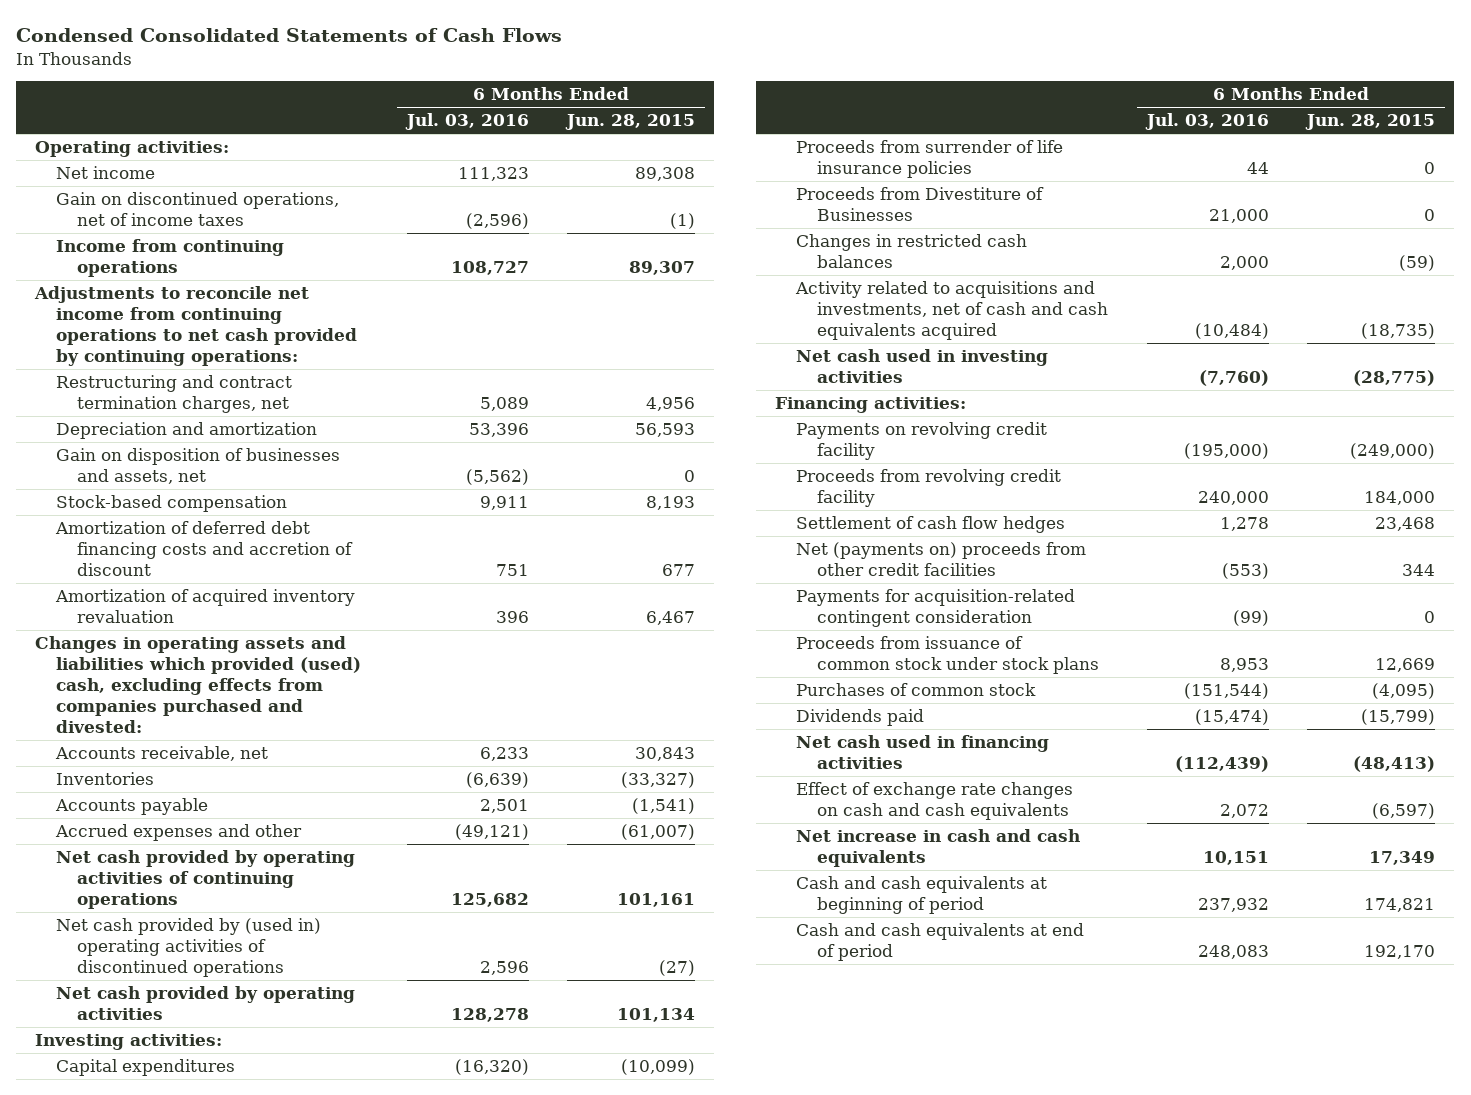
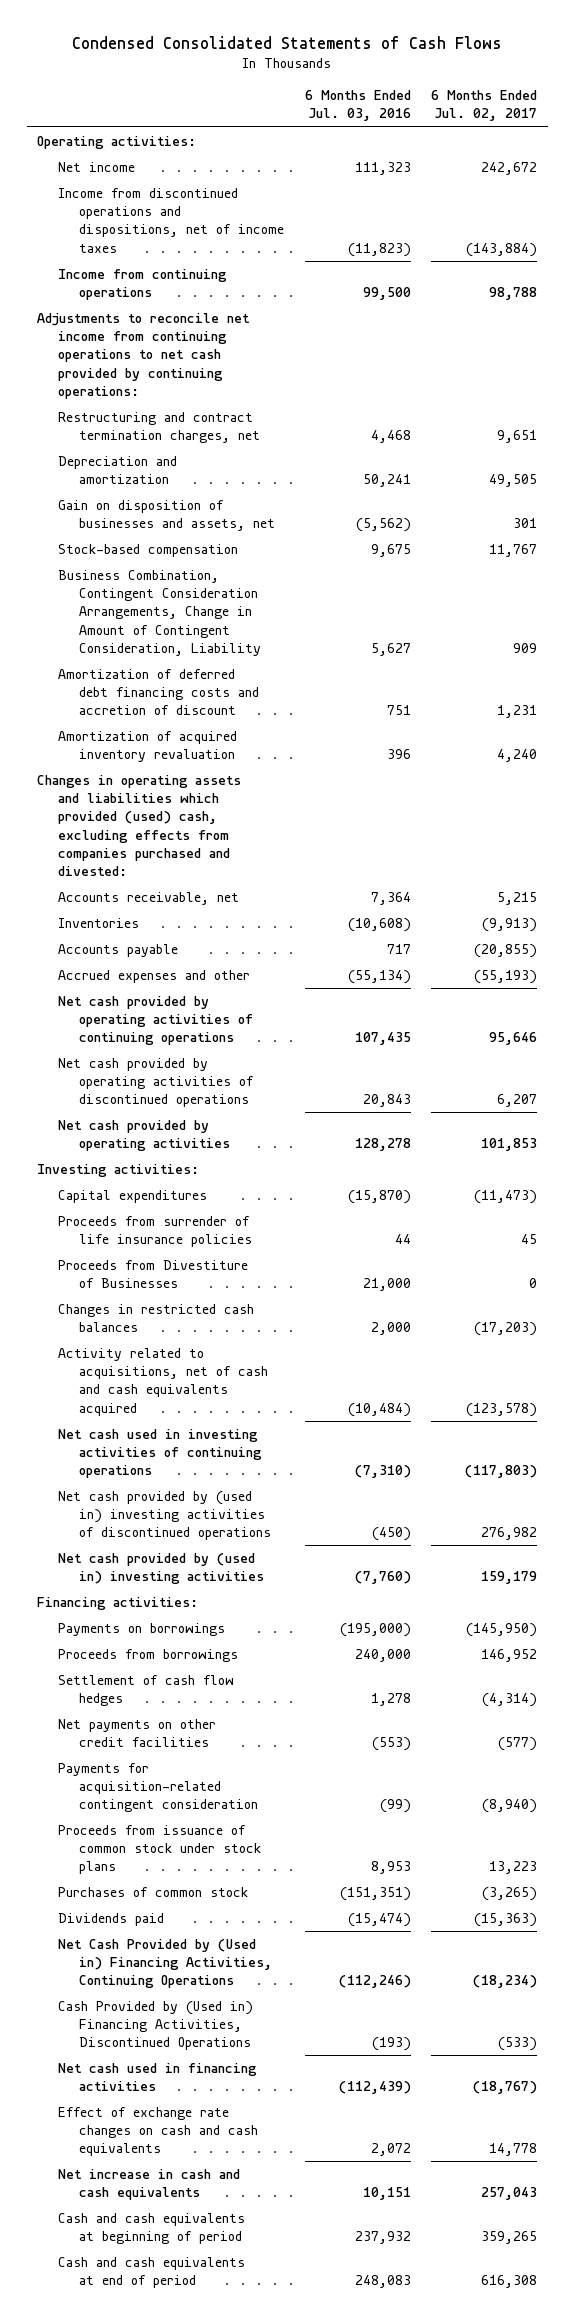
- | 6 Months Ended Jul. 03, 2016 | 6 Months Ended Jun. 28, 2015
+ | 6 Months Ended Jul. 03, 2016 | 6 Months Ended Jul. 02, 2017
- Gain on discontinued operations, net of income taxes | (2,596) | (1)
- Income from continuing operations | 108,727 | 89,307
+ Income from discontinued operations and dispositions, net of income taxes | (11,823) | (143,884)
+ Income from continuing operations | 99,500 | 98,788
- Restructuring and contract termination charges, net | 5,089 | 4,956
- Depreciation and amortization | 53,396 | 56,593
+ Restructuring and contract termination charges, net | 4,468 | 9,651
+ Depreciation and amortization | 50,241 | 49,505
- Stock-based compensation | 9,911 | 8,193
+ Stock-based compensation | 9,675 | 11,767
+ Business Combination, Contingent Consideration Arrangements, Change in Amount of Contingent Consideration, Liability | 5,627 | 909
- Accounts receivable, net | 6,233 | 30,843
- Inventories | (6,639) | (33,327)
- Accounts payable | 2,501 | (1,541)
- Accrued expenses and other | (49,121) | (61,007)
- Net cash provided by operating activities of continuing operations | 125,682 | 101,161
- Net cash provided by (used in) operating activities of discontinued operations | 2,596 | (27)
+ Accounts receivable, net | 7,364 | 5,215
+ Inventories | (10,608) | (9,913)
+ Accounts payable | 717 | (20,855)
+ Accrued expenses and other | (55,134) | (55,193)
+ Net cash provided by operating activities of continuing operations | 107,435 | 95,646
+ Net cash provided by operating activities of discontinued operations | 20,843 | 6,207
- Capital expenditures | (16,320) | (10,099)
+ Capital expenditures | (15,870) | (11,473)
- Activity related to acquisitions and investments, net of cash and cash equivalents acquired | (10,484) | (18,735)
- Net cash used in investing activities | (7,760) | (28,775)
+ Activity related to acquisitions, net of cash and cash equivalents acquired | (10,484) | (123,578)
+ Net cash used in investing activities of continuing operations | (7,310) | (117,803)
+ Net cash provided by (used in) investing activities of discontinued operations | (450) | 276,982
+ Net cash provided by (used in) investing activities | (7,760) | 159,179
- Payments on revolving credit facility | (195,000) | (249,000)
- Proceeds from revolving credit facility | 240,000 | 184,000
+ Payments on borrowings | (195,000) | (145,950)
+ Proceeds from borrowings | 240,000 | 146,952
- Net (payments on) proceeds from other credit facilities | (553) | 344
+ Net payments on other credit facilities | (553) | (577)
- Purchases of common stock | (151,544) | (4,095)
+ Purchases of common stock | (151,351) | (3,265)
+ Net Cash Provided by (Used in) Financing Activities, Continuing Operations | (112,246) | (18,234)
+ Cash Provided by (Used in) Financing Activities, Discontinued Operations | (193) | (533)

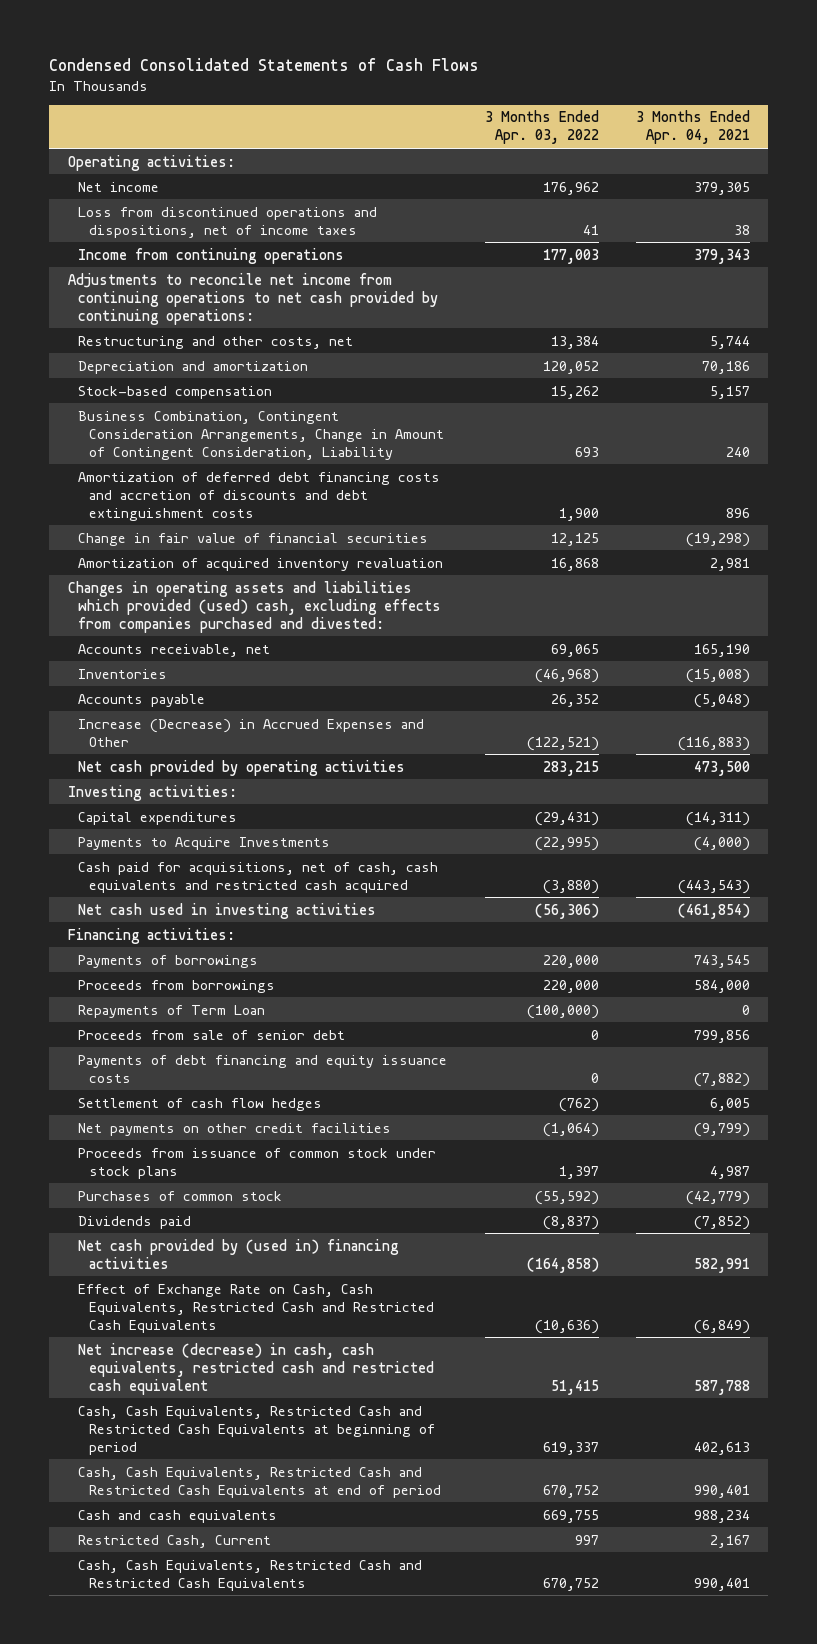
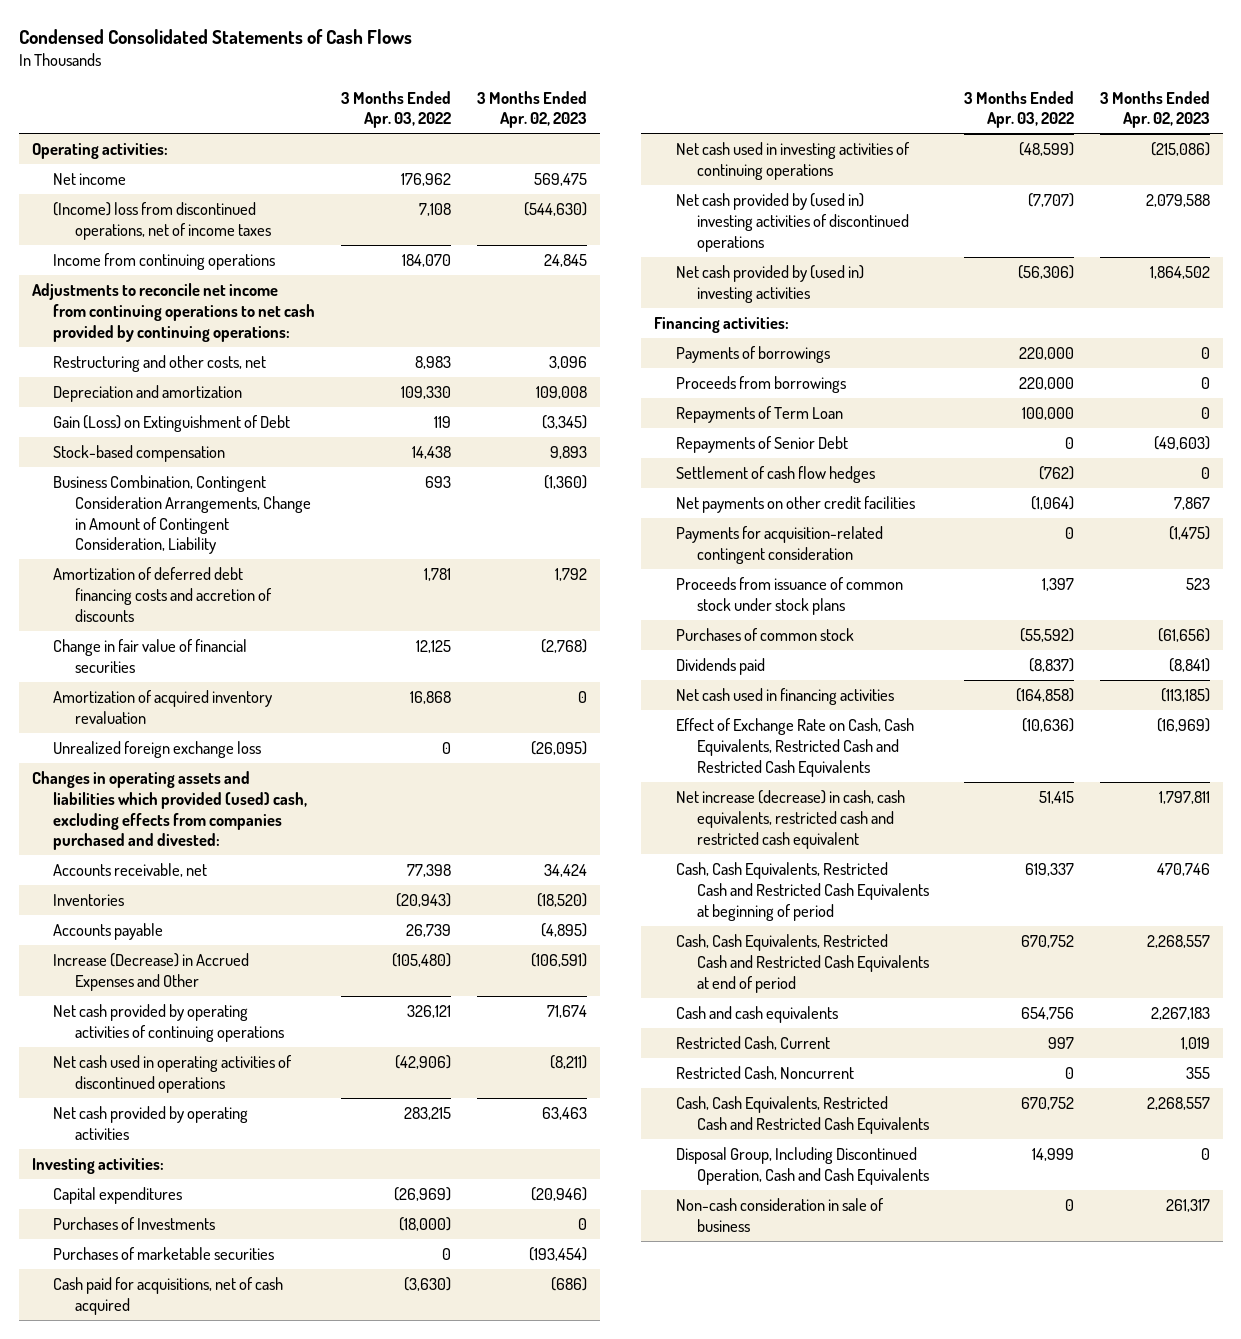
- | 3 Months Ended Apr. 03, 2022 | 3 Months Ended Apr. 04, 2021
+ | 3 Months Ended Apr. 03, 2022 | 3 Months Ended Apr. 02, 2023
- Loss from discontinued operations and dispositions, net of income taxes | 41 | 38
- Income from continuing operations | 177,003 | 379,343
+ (Income) loss from discontinued operations, net of income taxes | 7,108 | (544,630)
+ Income from continuing operations | 184,070 | 24,845
- Restructuring and other costs, net | 13,384 | 5,744
- Depreciation and amortization | 120,052 | 70,186
- Stock-based compensation | 15,262 | 5,157
+ Restructuring and other costs, net | 8,983 | 3,096
+ Depreciation and amortization | 109,330 | 109,008
+ Gain (Loss) on Extinguishment of Debt | 119 | (3,345)
+ Stock-based compensation | 14,438 | 9,893
- Amortization of deferred debt financing costs and accretion of discounts and debt extinguishment costs | 1,900 | 896
+ Amortization of deferred debt financing costs and accretion of discounts | 1,781 | 1,792
+ Unrealized foreign exchange loss | 0 | (26,095)
- Accounts receivable, net | 69,065 | 165,190
- Inventories | (46,968) | (15,008)
- Accounts payable | 26,352 | (5,048)
- Increase (Decrease) in Accrued Expenses and Other | (122,521) | (116,883)
+ Accounts receivable, net | 77,398 | 34,424
+ Inventories | (20,943) | (18,520)
+ Accounts payable | 26,739 | (4,895)
+ Increase (Decrease) in Accrued Expenses and Other | (105,480) | (106,591)
+ Net cash provided by operating activities of continuing operations | 326,121 | 71,674
+ Net cash used in operating activities of discontinued operations | (42,906) | (8,211)
- Capital expenditures | (29,431) | (14,311)
- Payments to Acquire Investments | (22,995) | (4,000)
- Cash paid for acquisitions, net of cash, cash equivalents and restricted cash acquired | (3,880) | (443,543)
- Net cash used in investing activities | (56,306) | (461,854)
+ Capital expenditures | (26,969) | (20,946)
+ Purchases of Investments | (18,000) | 0
+ Purchases of marketable securities | 0 | (193,454)
+ Cash paid for acquisitions, net of cash acquired | (3,630) | (686)
+ Net cash used in investing activities of continuing operations | (48,599) | (215,086)
+ Net cash provided by (used in) investing activities of discontinued operations | (7,707) | 2,079,588
+ Net cash provided by (used in) investing activities | (56,306) | 1,864,502
- Repayments of Term Loan | (100,000) | 0
- Proceeds from sale of senior debt | 0 | 799,856
- Payments of debt financing and equity issuance costs | 0 | (7,882)
+ Repayments of Term Loan | 100,000 | 0
+ Repayments of Senior Debt | 0 | (49,603)
+ Payments for acquisition-related contingent consideration | 0 | (1,475)
- Net cash provided by (used in) financing activities | (164,858) | 582,991
+ Net cash used in financing activities | (164,858) | (113,185)
- Cash and cash equivalents | 669,755 | 988,234
+ Cash and cash equivalents | 654,756 | 2,267,183
+ Restricted Cash, Noncurrent | 0 | 355
+ Disposal Group, Including Discontinued Operation, Cash and Cash Equivalents | 14,999 | 0
+ Non-cash consideration in sale of business | 0 | 261,317

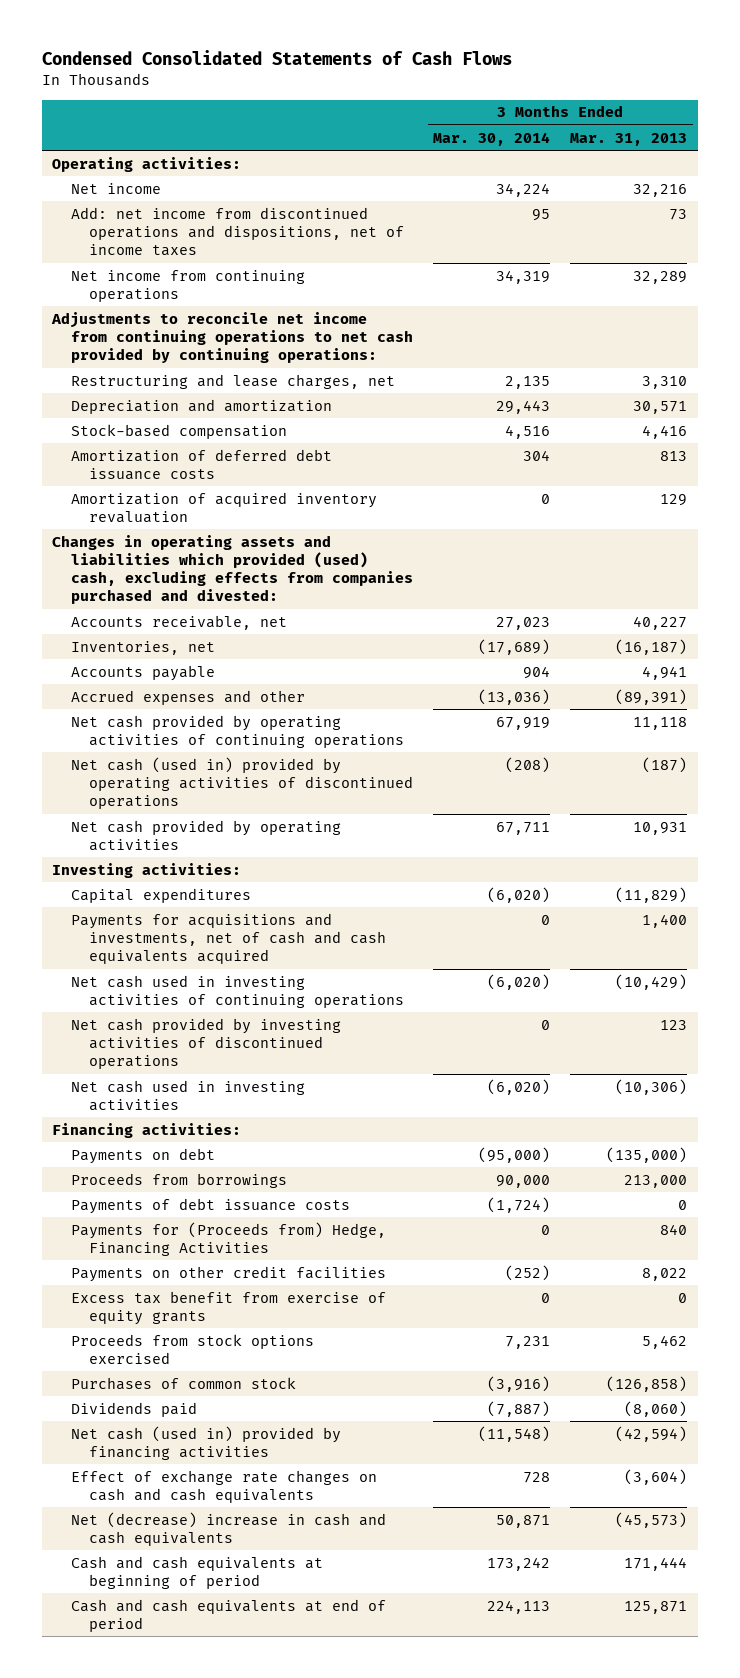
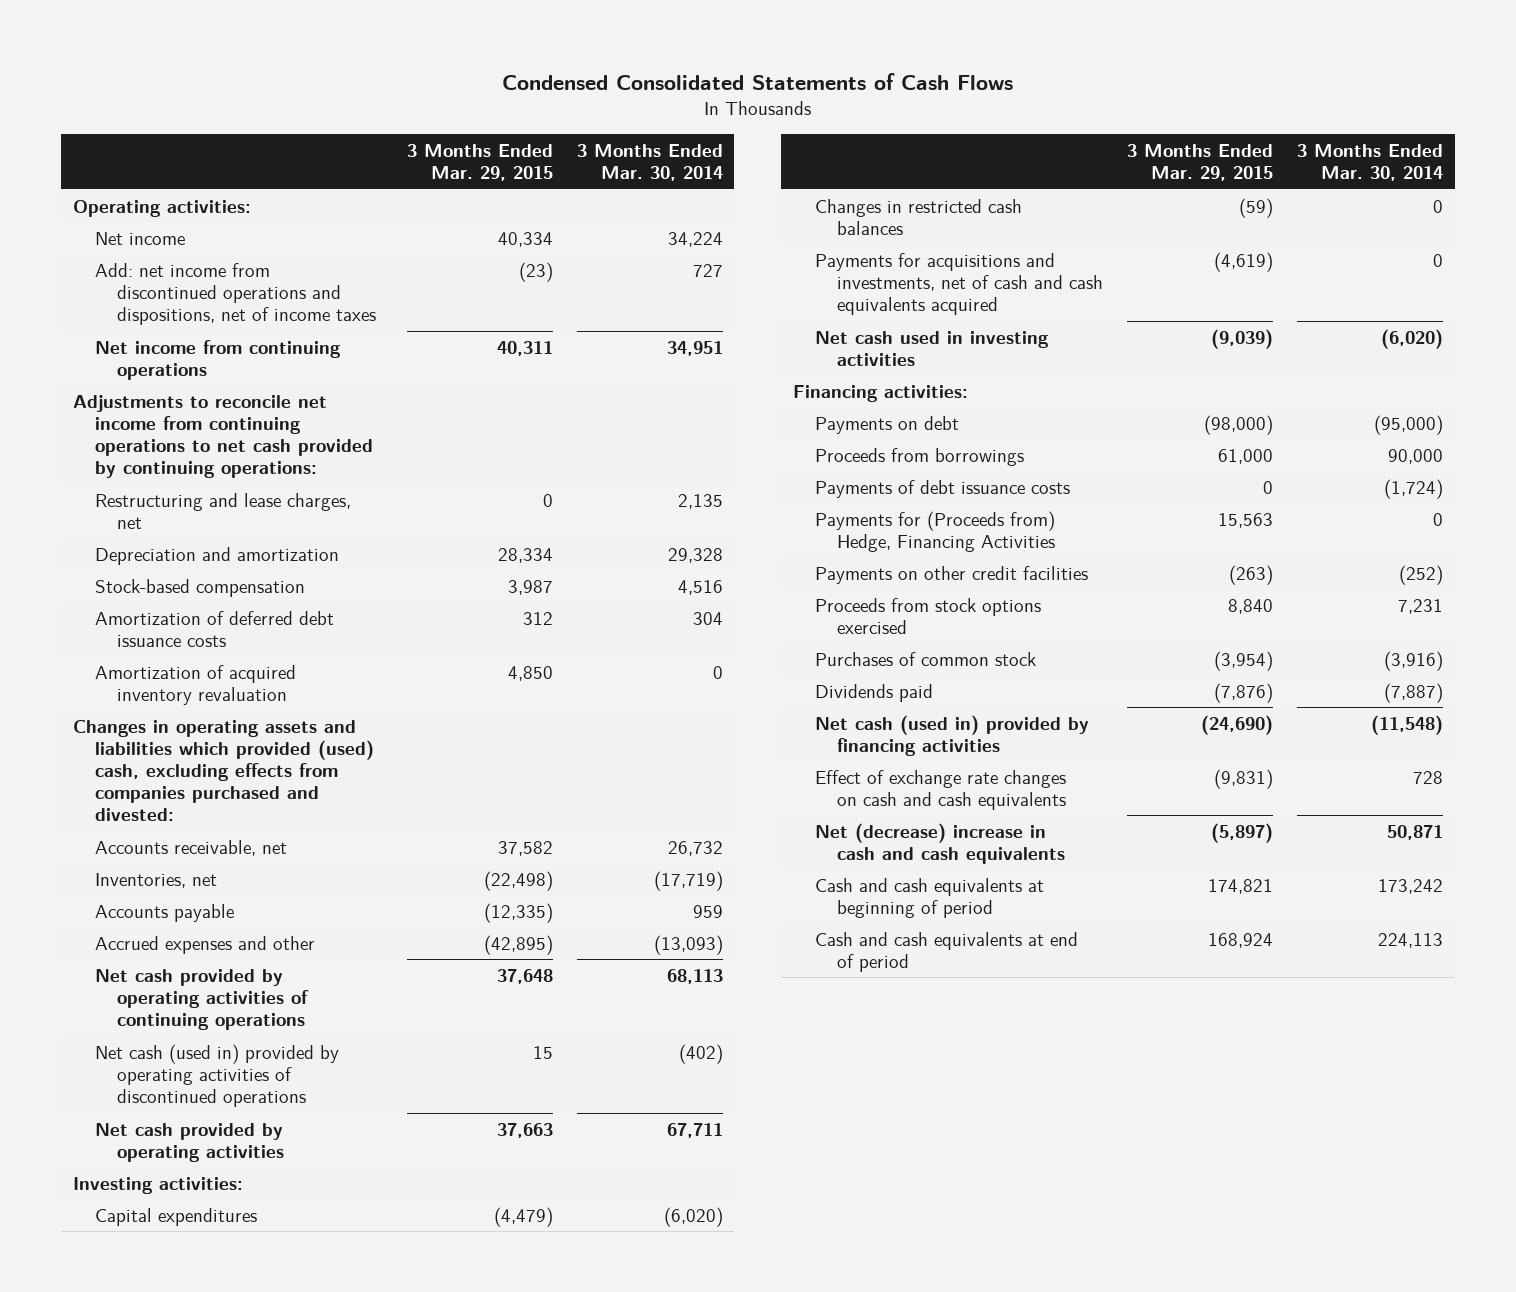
- | 3 Months Ended Mar. 30, 2014 | 3 Months Ended Mar. 31, 2013
+ | 3 Months Ended Mar. 29, 2015 | 3 Months Ended Mar. 30, 2014
- Add: net income from discontinued operations and dispositions, net of income taxes | 95 | 73
- Net income from continuing operations | 34,319 | 32,289
+ Add: net income from discontinued operations and dispositions, net of income taxes | (23) | 727
+ Net income from continuing operations | 40,311 | 34,951
- Depreciation and amortization | 29,443 | 30,571
+ Depreciation and amortization | 28,334 | 29,328
- Accounts receivable, net | 27,023 | 40,227
- Inventories, net | (17,689) | (16,187)
- Accounts payable | 904 | 4,941
- Accrued expenses and other | (13,036) | (89,391)
- Net cash provided by operating activities of continuing operations | 67,919 | 11,118
- Net cash (used in) provided by operating activities of discontinued operations | (208) | (187)
+ Accounts receivable, net | 37,582 | 26,732
+ Inventories, net | (22,498) | (17,719)
+ Accounts payable | (12,335) | 959
+ Accrued expenses and other | (42,895) | (13,093)
+ Net cash provided by operating activities of continuing operations | 37,648 | 68,113
+ Net cash (used in) provided by operating activities of discontinued operations | 15 | (402)
+ Changes in restricted cash balances | (59) | 0
- Net cash used in investing activities of continuing operations | (6,020) | (10,429)
- Net cash provided by investing activities of discontinued operations | 0 | 123
- Excess tax benefit from exercise of equity grants | 0 | 0

